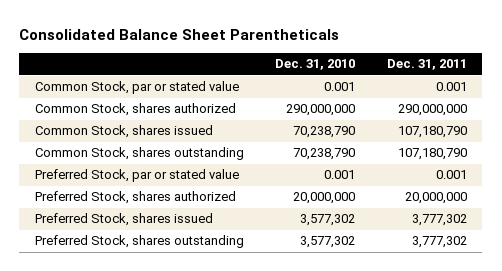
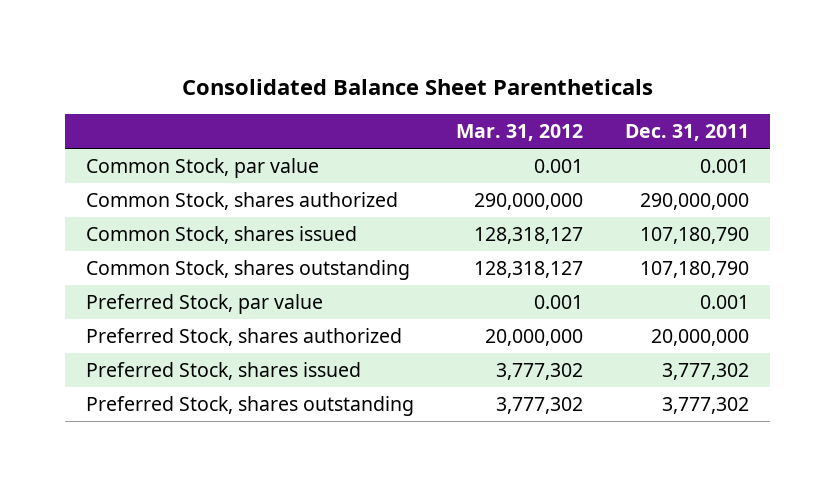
- | Dec. 31, 2010 | Dec. 31, 2011
+ | Mar. 31, 2012 | Dec. 31, 2011
- Common Stock, par or stated value | 0.001 | 0.001
+ Common Stock, par value | 0.001 | 0.001
- Preferred Stock, par or stated value | 0.001 | 0.001
+ Preferred Stock, par value | 0.001 | 0.001

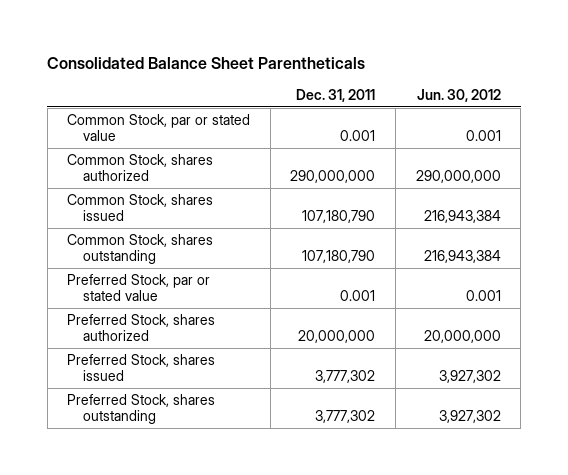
- | Mar. 31, 2012 | Dec. 31, 2011
+ | Dec. 31, 2011 | Jun. 30, 2012
- Common Stock, par value | 0.001 | 0.001
+ Common Stock, par or stated value | 0.001 | 0.001
- Preferred Stock, par value | 0.001 | 0.001
+ Preferred Stock, par or stated value | 0.001 | 0.001

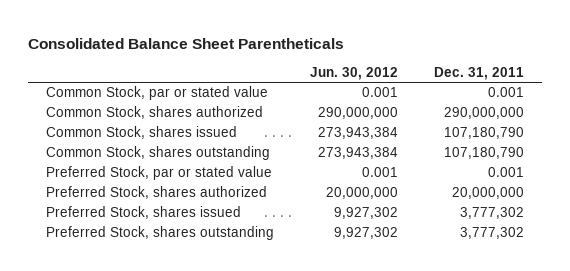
- | Dec. 31, 2011 | Jun. 30, 2012
+ | Jun. 30, 2012 | Dec. 31, 2011
- Common Stock, shares issued | 107,180,790 | 216,943,384
- Common Stock, shares outstanding | 107,180,790 | 216,943,384
+ Common Stock, shares issued | 273,943,384 | 107,180,790
+ Common Stock, shares outstanding | 273,943,384 | 107,180,790
- Preferred Stock, shares issued | 3,777,302 | 3,927,302
- Preferred Stock, shares outstanding | 3,777,302 | 3,927,302
+ Preferred Stock, shares issued | 9,927,302 | 3,777,302
+ Preferred Stock, shares outstanding | 9,927,302 | 3,777,302

